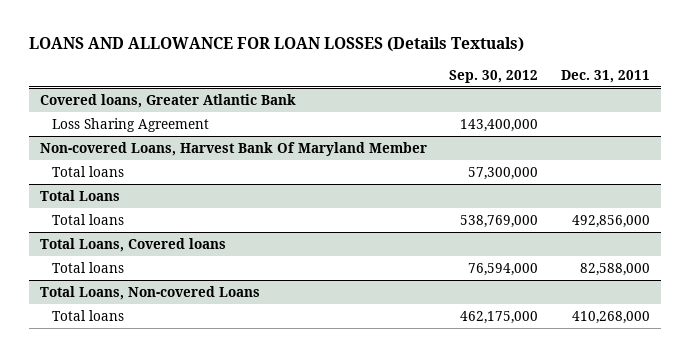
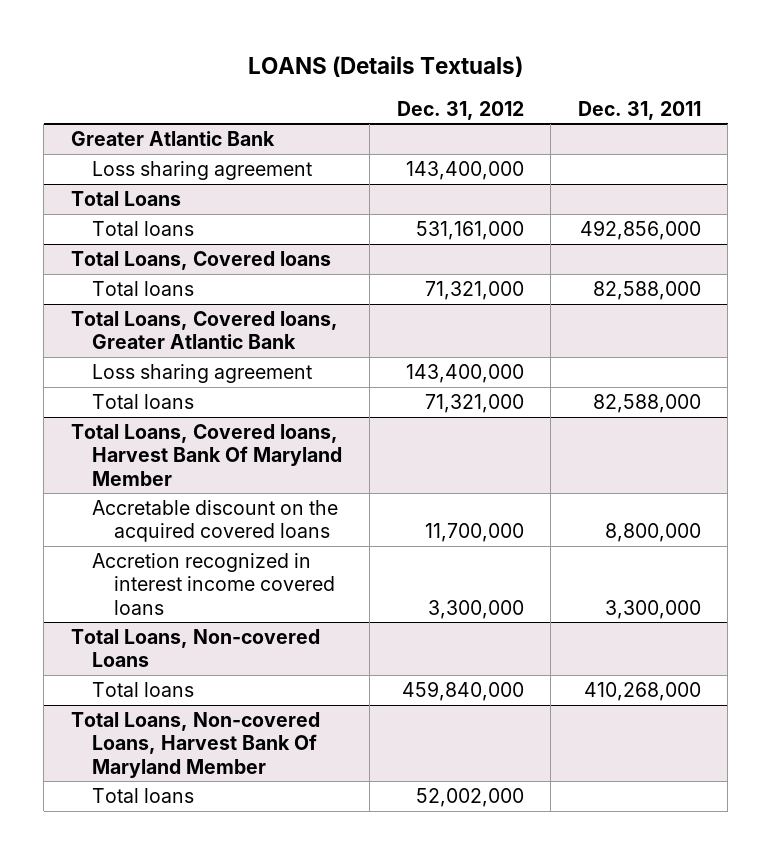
- LOANS AND ALLOWANCE FOR LOAN LOSSES (Details Textuals)
+ LOANS (Details Textuals)
- | Sep. 30, 2012 | Dec. 31, 2011
+ | Dec. 31, 2012 | Dec. 31, 2011
- Covered loans, Greater Atlantic Bank
- Loss Sharing Agreement | 143,400,000 |
- Non-covered Loans, Harvest Bank Of Maryland Member
- Total loans | 57,300,000 |
+ Greater Atlantic Bank
+ Loss sharing agreement | 143,400,000 |
+ Total Loans, Covered loans, Greater Atlantic Bank
+ Loss sharing agreement | 143,400,000 |
+ Total loans | 71,321,000 | 82,588,000
+ Total Loans, Covered loans, Harvest Bank Of Maryland Member
+ Accretable discount on the acquired covered loans | 11,700,000 | 8,800,000
+ Accretion recognized in interest income covered loans | 3,300,000 | 3,300,000
+ Total Loans, Non-covered Loans, Harvest Bank Of Maryland Member
+ Total loans | 52,002,000 |

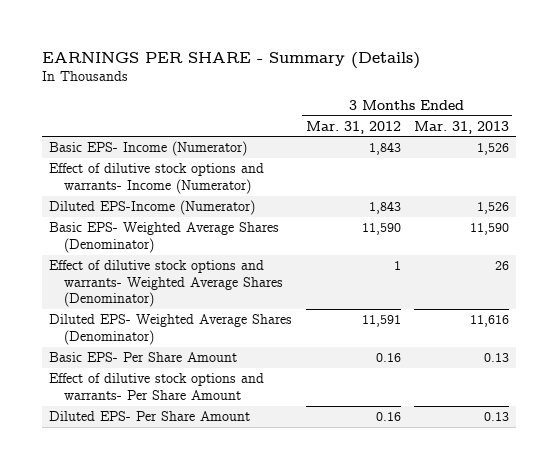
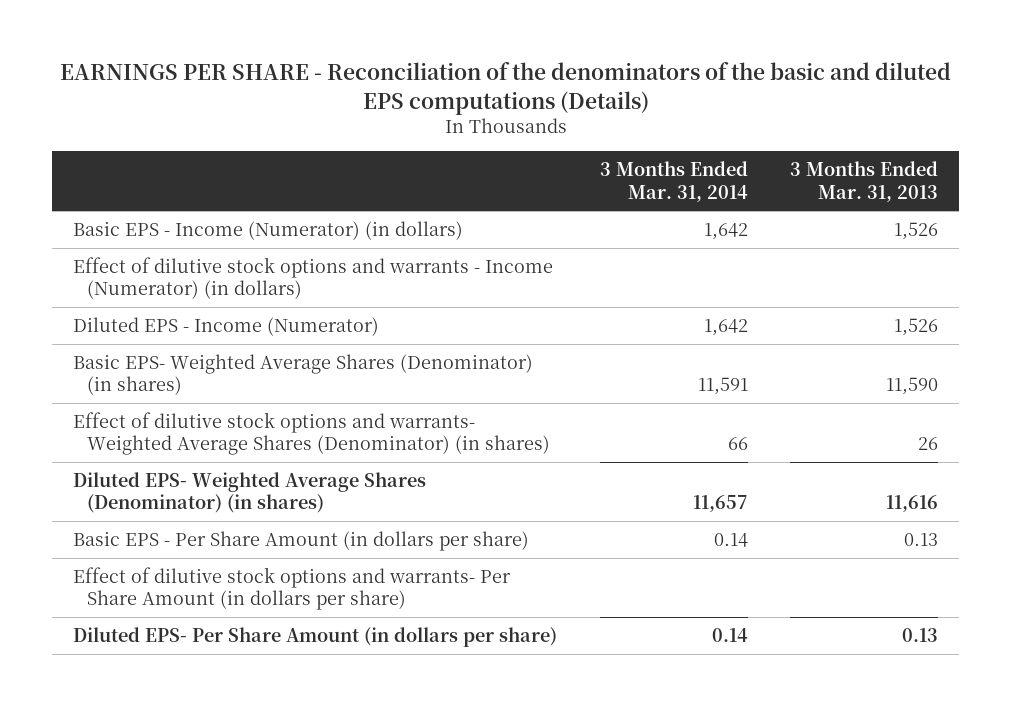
- EARNINGS PER SHARE - Summary (Details)
+ EARNINGS PER SHARE - Reconciliation of the denominators of the basic and diluted EPS computations (Details)
- | 3 Months Ended Mar. 31, 2012 | 3 Months Ended Mar. 31, 2013
+ | 3 Months Ended Mar. 31, 2014 | 3 Months Ended Mar. 31, 2013
- Basic EPS- Income (Numerator) | 1,843 | 1,526
- Effect of dilutive stock options and warrants- Income (Numerator)
- Diluted EPS-Income (Numerator) | 1,843 | 1,526
- Basic EPS- Weighted Average Shares (Denominator) | 11,590 | 11,590
- Effect of dilutive stock options and warrants- Weighted Average Shares (Denominator) | 1 | 26
- Diluted EPS- Weighted Average Shares (Denominator) | 11,591 | 11,616
- Basic EPS- Per Share Amount | 0.16 | 0.13
- Effect of dilutive stock options and warrants- Per Share Amount
- Diluted EPS- Per Share Amount | 0.16 | 0.13
+ Basic EPS - Income (Numerator) (in dollars) | 1,642 | 1,526
+ Effect of dilutive stock options and warrants - Income (Numerator) (in dollars)
+ Diluted EPS - Income (Numerator) | 1,642 | 1,526
+ Basic EPS- Weighted Average Shares (Denominator) (in shares) | 11,591 | 11,590
+ Effect of dilutive stock options and warrants- Weighted Average Shares (Denominator) (in shares) | 66 | 26
+ Diluted EPS- Weighted Average Shares (Denominator) (in shares) | 11,657 | 11,616
+ Basic EPS - Per Share Amount (in dollars per share) | 0.14 | 0.13
+ Effect of dilutive stock options and warrants- Per Share Amount (in dollars per share)
+ Diluted EPS- Per Share Amount (in dollars per share) | 0.14 | 0.13

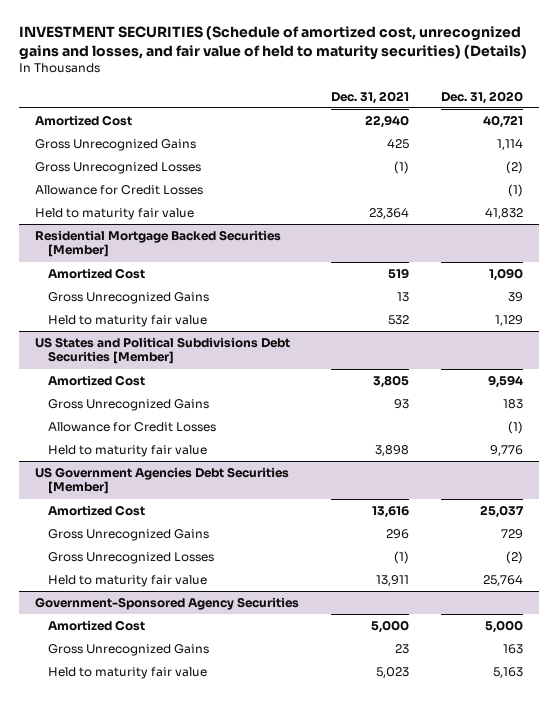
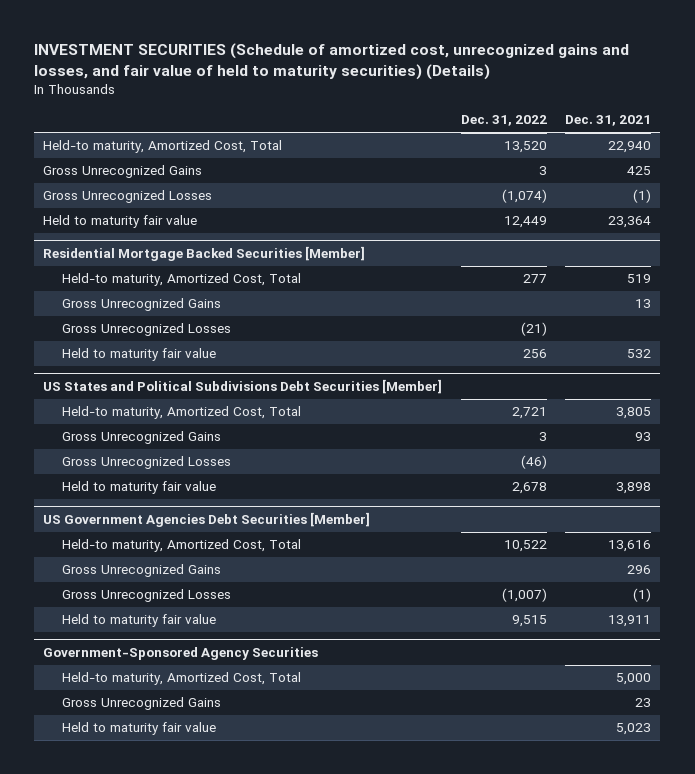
- | Dec. 31, 2021 | Dec. 31, 2020
+ | Dec. 31, 2022 | Dec. 31, 2021
- Amortized Cost | 22,940 | 40,721
+ Held-to maturity, Amortized Cost, Total | 13,520 | 22,940
- Allowance for Credit Losses | | (1)
@ Residential Mortgage Backed Securities [Member]
- Amortized Cost | 519 | 1,090
+ Held-to maturity, Amortized Cost, Total | 277 | 519
+ Gross Unrecognized Losses | (21) |
@ US States and Political Subdivisions Debt Securities [Member]
- Amortized Cost | 3,805 | 9,594
+ Held-to maturity, Amortized Cost, Total | 2,721 | 3,805
- Allowance for Credit Losses | | (1)
+ Gross Unrecognized Losses | (46) |
@ US Government Agencies Debt Securities [Member]
- Amortized Cost | 13,616 | 25,037
+ Held-to maturity, Amortized Cost, Total | 10,522 | 13,616
@ Government-Sponsored Agency Securities
- Amortized Cost | 5,000 | 5,000
+ Held-to maturity, Amortized Cost, Total | | 5,000

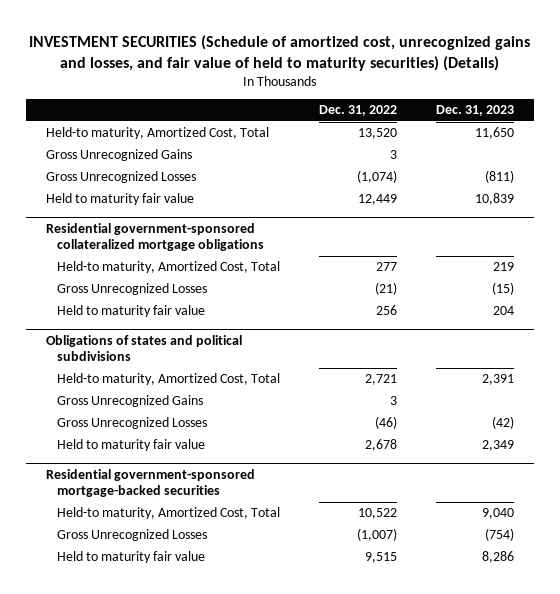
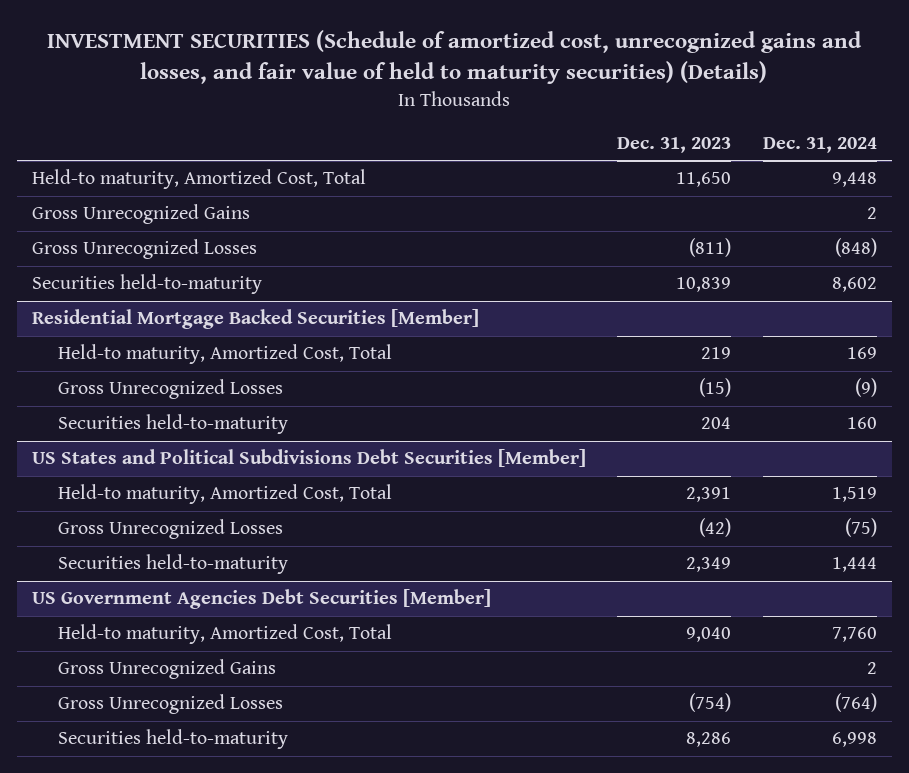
- | Dec. 31, 2022 | Dec. 31, 2023
+ | Dec. 31, 2023 | Dec. 31, 2024
- Held to maturity fair value | 12,449 | 10,839
- Residential government-sponsored collateralized mortgage obligations
+ Securities held-to-maturity | 10,839 | 8,602
+ Residential Mortgage Backed Securities [Member]
- Held to maturity fair value | 256 | 204
- Obligations of states and political subdivisions
+ Securities held-to-maturity | 204 | 160
+ US States and Political Subdivisions Debt Securities [Member]
- Gross Unrecognized Gains | 3 |
- Held to maturity fair value | 2,678 | 2,349
- Residential government-sponsored mortgage-backed securities
+ Securities held-to-maturity | 2,349 | 1,444
+ US Government Agencies Debt Securities [Member]
+ Gross Unrecognized Gains | | 2
- Held to maturity fair value | 9,515 | 8,286
+ Securities held-to-maturity | 8,286 | 6,998

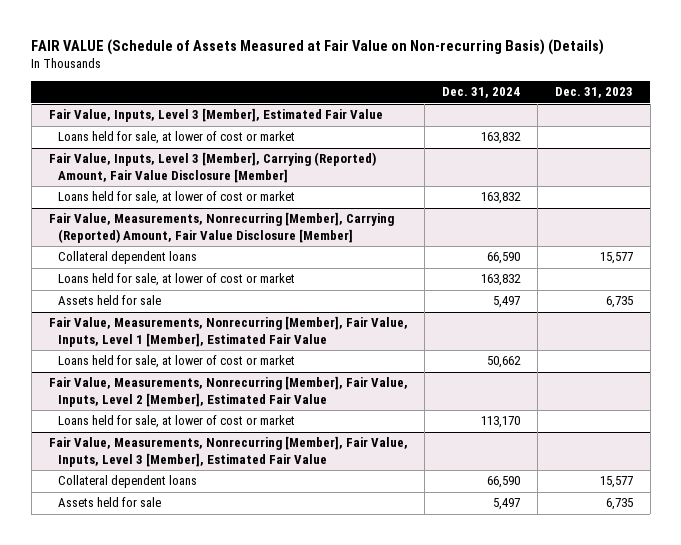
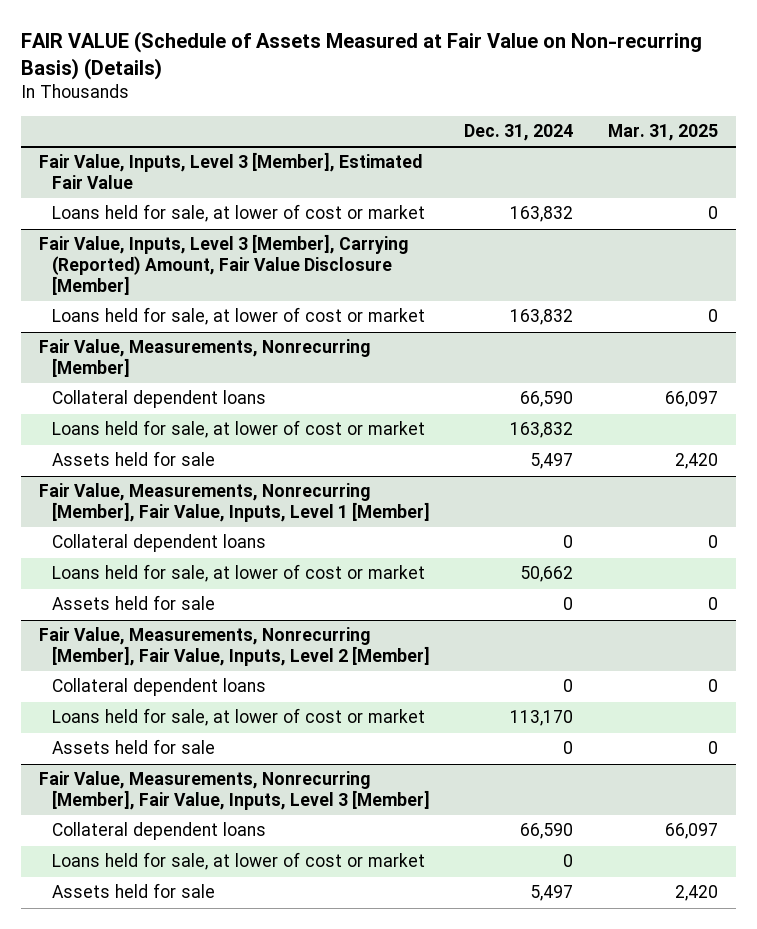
- | Dec. 31, 2024 | Dec. 31, 2023
+ | Dec. 31, 2024 | Mar. 31, 2025
- Fair Value, Measurements, Nonrecurring [Member], Carrying (Reported) Amount, Fair Value Disclosure [Member]
+ Fair Value, Measurements, Nonrecurring [Member]
- Fair Value, Measurements, Nonrecurring [Member], Fair Value, Inputs, Level 1 [Member], Estimated Fair Value
+ Fair Value, Measurements, Nonrecurring [Member], Fair Value, Inputs, Level 1 [Member]
+ Collateral dependent loans | 0 | 0
- Fair Value, Measurements, Nonrecurring [Member], Fair Value, Inputs, Level 2 [Member], Estimated Fair Value
+ Assets held for sale | 0 | 0
+ Fair Value, Measurements, Nonrecurring [Member], Fair Value, Inputs, Level 2 [Member]
+ Collateral dependent loans | 0 | 0
- Fair Value, Measurements, Nonrecurring [Member], Fair Value, Inputs, Level 3 [Member], Estimated Fair Value
+ Assets held for sale | 0 | 0
+ Fair Value, Measurements, Nonrecurring [Member], Fair Value, Inputs, Level 3 [Member]
+ Loans held for sale, at lower of cost or market | 0 |

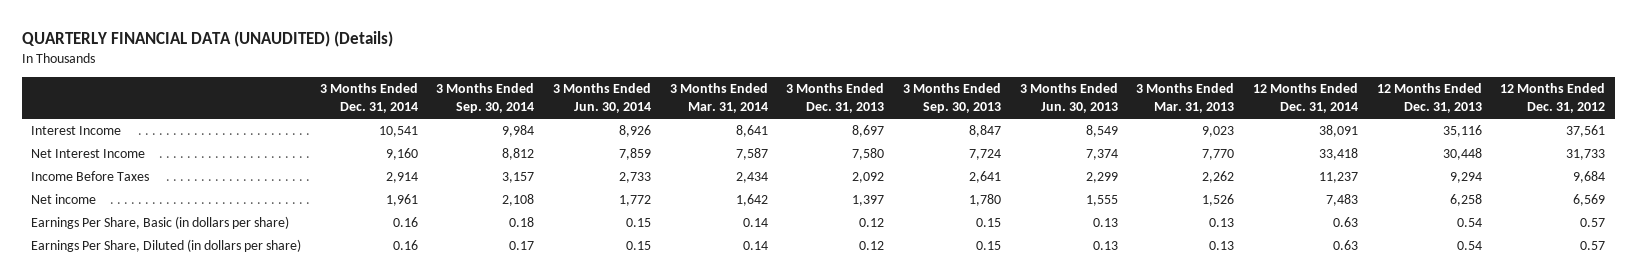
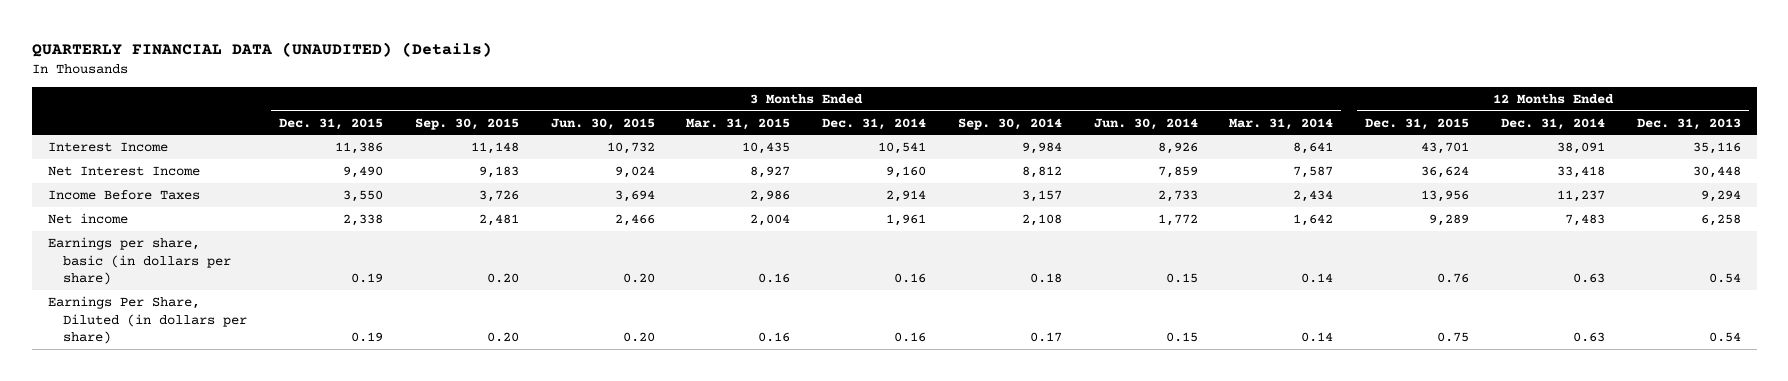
- | 3 Months Ended Dec. 31, 2014 | 3 Months Ended Sep. 30, 2014 | 3 Months Ended Jun. 30, 2014 | 3 Months Ended Mar. 31, 2014 | 3 Months Ended Dec. 31, 2013 | 3 Months Ended Sep. 30, 2013 | 3 Months Ended Jun. 30, 2013 | 3 Months Ended Mar. 31, 2013 | 12 Months Ended Dec. 31, 2014 | 12 Months Ended Dec. 31, 2013 | 12 Months Ended Dec. 31, 2012
+ | 3 Months Ended Dec. 31, 2015 | 3 Months Ended Sep. 30, 2015 | 3 Months Ended Jun. 30, 2015 | 3 Months Ended Mar. 31, 2015 | 3 Months Ended Dec. 31, 2014 | 3 Months Ended Sep. 30, 2014 | 3 Months Ended Jun. 30, 2014 | 3 Months Ended Mar. 31, 2014 | 12 Months Ended Dec. 31, 2015 | 12 Months Ended Dec. 31, 2014 | 12 Months Ended Dec. 31, 2013
- Earnings Per Share, Basic (in dollars per share) | 0.16 | 0.18 | 0.15 | 0.14 | 0.12 | 0.15 | 0.13 | 0.13 | 0.63 | 0.54 | 0.57
+ Earnings per share, basic (in dollars per share) | 0.19 | 0.20 | 0.20 | 0.16 | 0.16 | 0.18 | 0.15 | 0.14 | 0.76 | 0.63 | 0.54

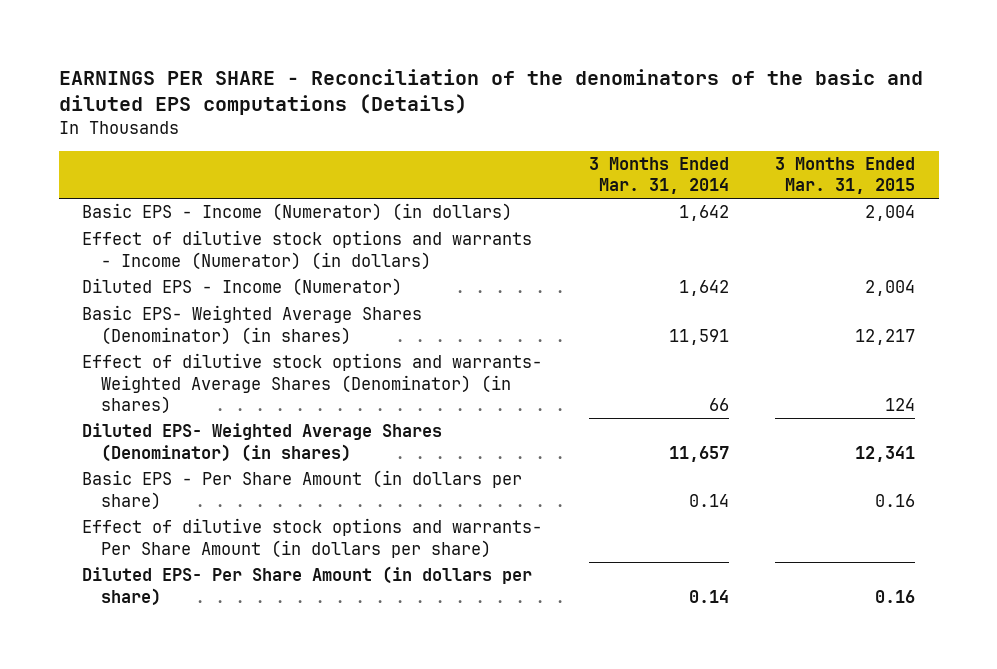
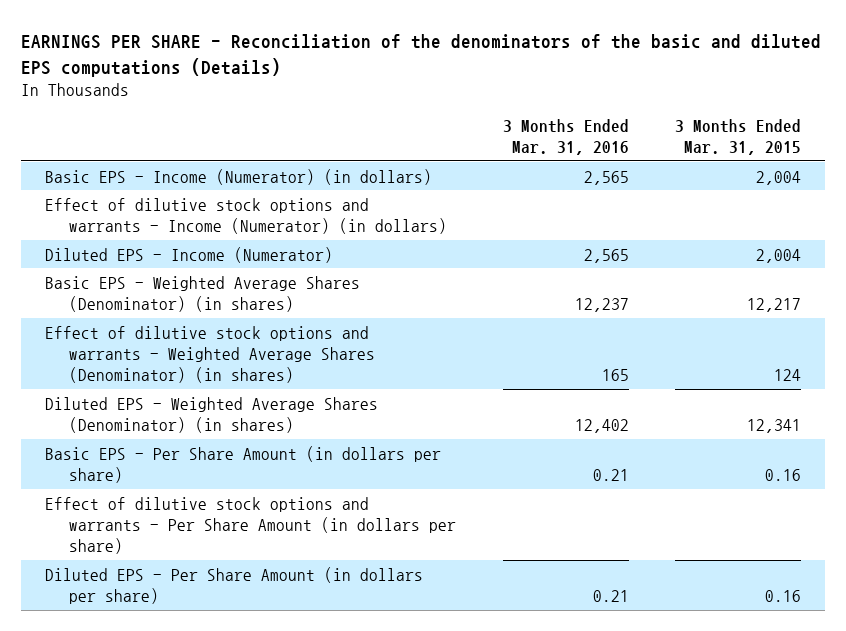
- | 3 Months Ended Mar. 31, 2014 | 3 Months Ended Mar. 31, 2015
+ | 3 Months Ended Mar. 31, 2016 | 3 Months Ended Mar. 31, 2015
- Basic EPS- Weighted Average Shares (Denominator) (in shares) | 11,591 | 12,217
- Effect of dilutive stock options and warrants- Weighted Average Shares (Denominator) (in shares) | 66 | 124
- Diluted EPS- Weighted Average Shares (Denominator) (in shares) | 11,657 | 12,341
+ Basic EPS - Weighted Average Shares (Denominator) (in shares) | 12,237 | 12,217
+ Effect of dilutive stock options and warrants - Weighted Average Shares (Denominator) (in shares) | 165 | 124
+ Diluted EPS - Weighted Average Shares (Denominator) (in shares) | 12,402 | 12,341
- Effect of dilutive stock options and warrants- Per Share Amount (in dollars per share)
- Diluted EPS- Per Share Amount (in dollars per share) | 0.14 | 0.16
+ Effect of dilutive stock options and warrants - Per Share Amount (in dollars per share)
+ Diluted EPS - Per Share Amount (in dollars per share) | 0.21 | 0.16

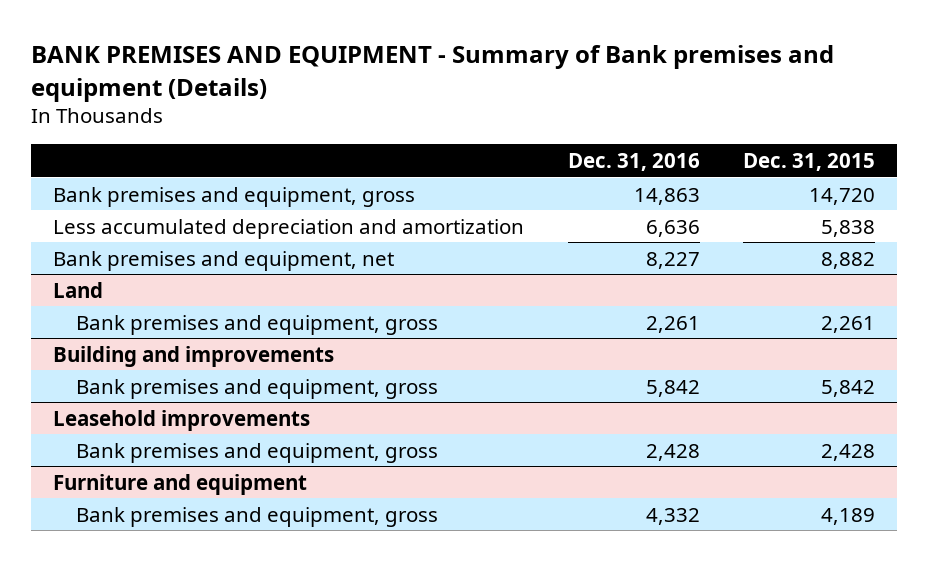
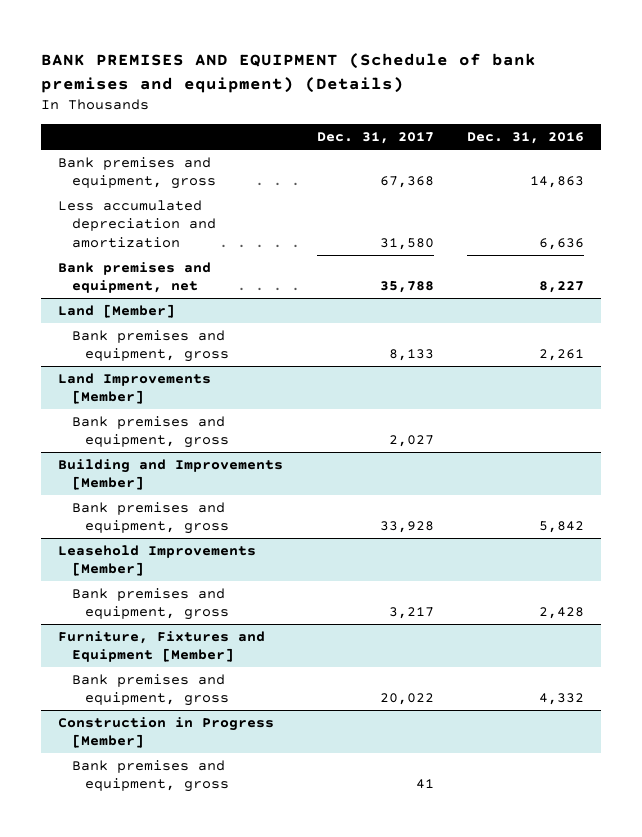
- BANK PREMISES AND EQUIPMENT - Summary of Bank premises and equipment (Details)
+ BANK PREMISES AND EQUIPMENT (Schedule of bank premises and equipment) (Details)
- | Dec. 31, 2016 | Dec. 31, 2015
+ | Dec. 31, 2017 | Dec. 31, 2016
- Land
+ Land [Member]
- Building and improvements
+ Land Improvements [Member]
+ Bank premises and equipment, gross | 2,027 |
+ Building and Improvements [Member]
- Leasehold improvements
+ Leasehold Improvements [Member]
- Furniture and equipment
+ Furniture, Fixtures and Equipment [Member]
+ Construction in Progress [Member]
+ Bank premises and equipment, gross | 41 |

